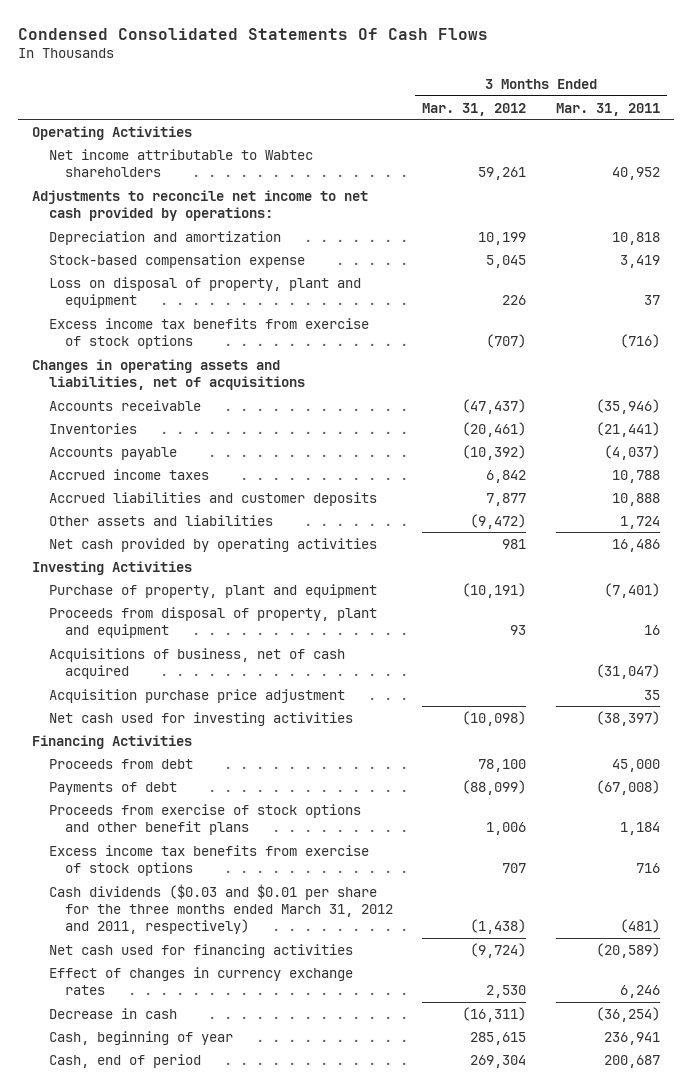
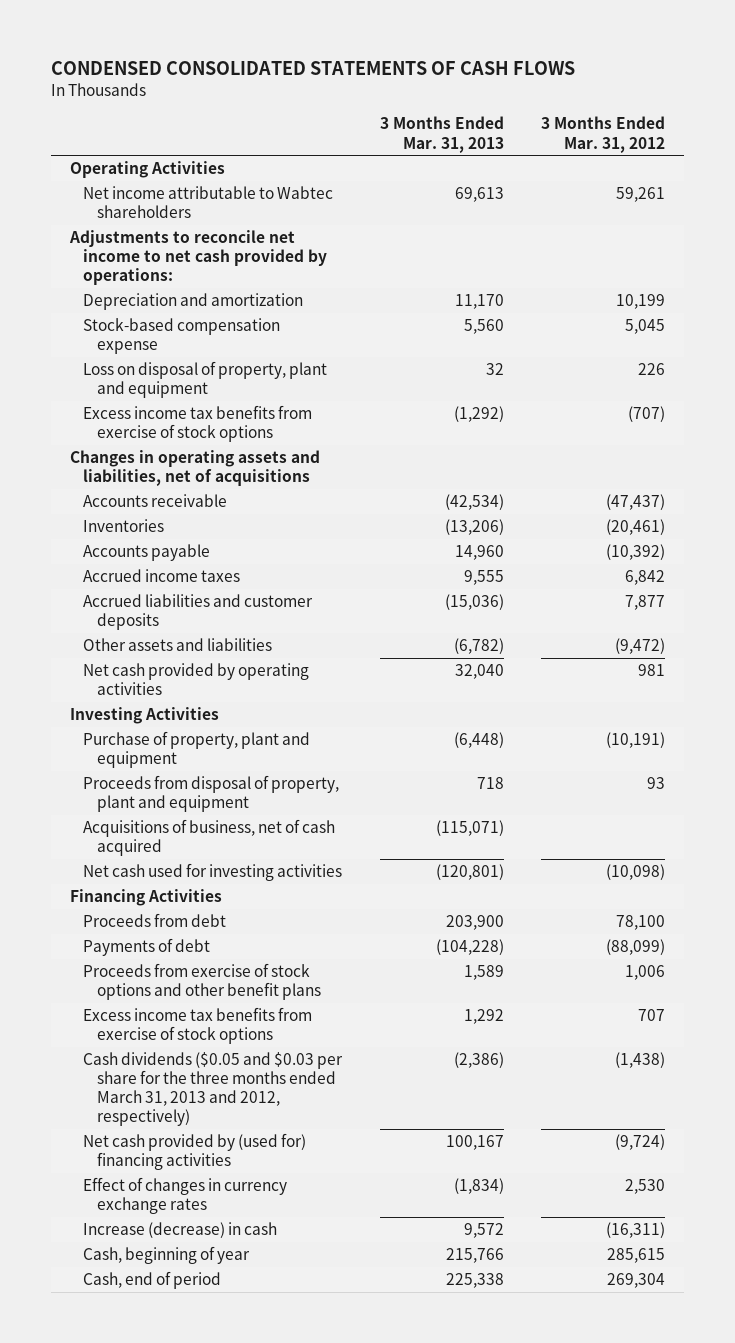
- Condensed Consolidated Statements Of Cash Flows
+ CONDENSED CONSOLIDATED STATEMENTS OF CASH FLOWS
- | 3 Months Ended Mar. 31, 2012 | 3 Months Ended Mar. 31, 2011
+ | 3 Months Ended Mar. 31, 2013 | 3 Months Ended Mar. 31, 2012
- Acquisition purchase price adjustment | | 35
- Cash dividends ($0.03 and $0.01 per share for the three months ended March 31, 2012 and 2011, respectively) | (1,438) | (481)
- Net cash used for financing activities | (9,724) | (20,589)
+ Cash dividends ($0.05 and $0.03 per share for the three months ended March 31, 2013 and 2012, respectively) | (2,386) | (1,438)
+ Net cash provided by (used for) financing activities | 100,167 | (9,724)
- Decrease in cash | (16,311) | (36,254)
+ Increase (decrease) in cash | 9,572 | (16,311)

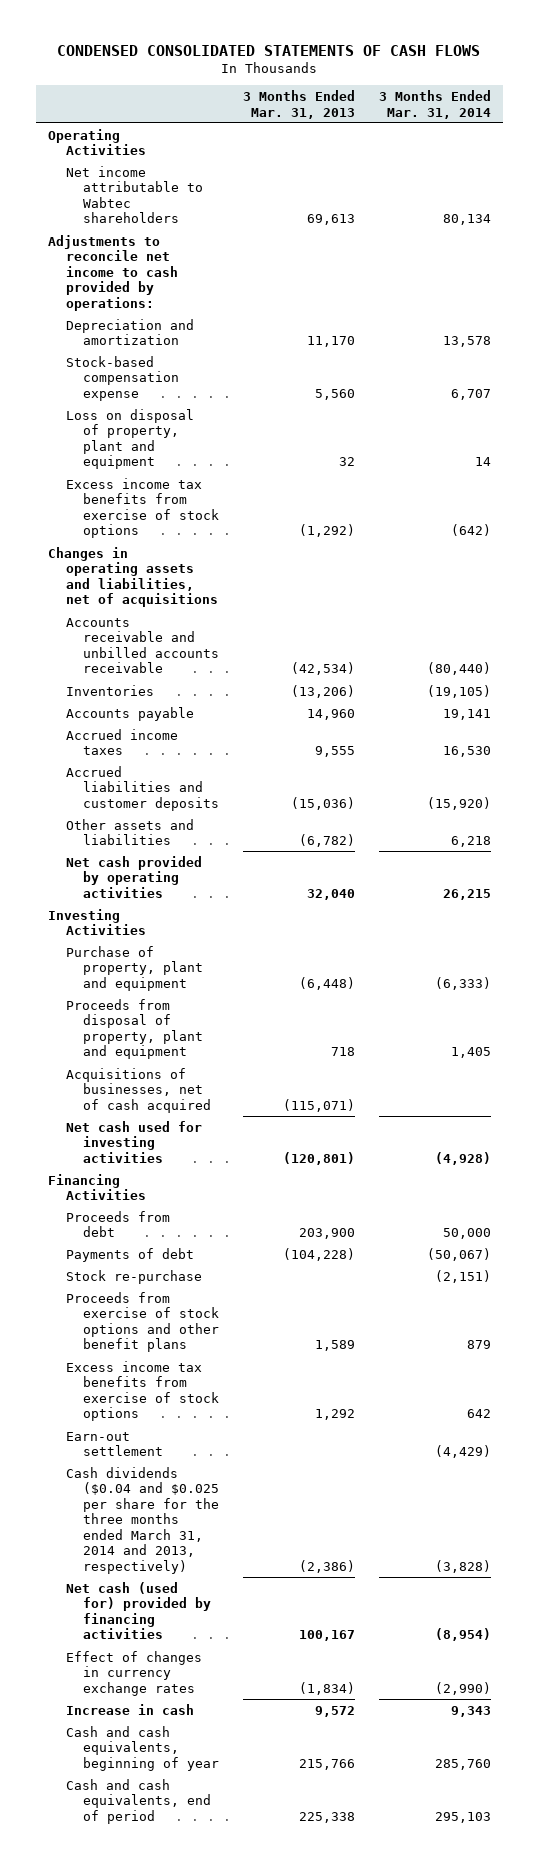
- | 3 Months Ended Mar. 31, 2013 | 3 Months Ended Mar. 31, 2012
+ | 3 Months Ended Mar. 31, 2013 | 3 Months Ended Mar. 31, 2014
- Adjustments to reconcile net income to net cash provided by operations:
+ Adjustments to reconcile net income to cash provided by operations:
- Accounts receivable | (42,534) | (47,437)
+ Accounts receivable and unbilled accounts receivable | (42,534) | (80,440)
- Acquisitions of business, net of cash acquired | (115,071) |
+ Acquisitions of businesses, net of cash acquired | (115,071) |
+ Stock re-purchase | | (2,151)
- Cash dividends ($0.05 and $0.03 per share for the three months ended March 31, 2013 and 2012, respectively) | (2,386) | (1,438)
- Net cash provided by (used for) financing activities | 100,167 | (9,724)
+ Earn-out settlement | | (4,429)
+ Cash dividends ($0.04 and $0.025 per share for the three months ended March 31, 2014 and 2013, respectively) | (2,386) | (3,828)
+ Net cash (used for) provided by financing activities | 100,167 | (8,954)
- Increase (decrease) in cash | 9,572 | (16,311)
- Cash, beginning of year | 215,766 | 285,615
- Cash, end of period | 225,338 | 269,304
+ Increase in cash | 9,572 | 9,343
+ Cash and cash equivalents, beginning of year | 215,766 | 285,760
+ Cash and cash equivalents, end of period | 225,338 | 295,103

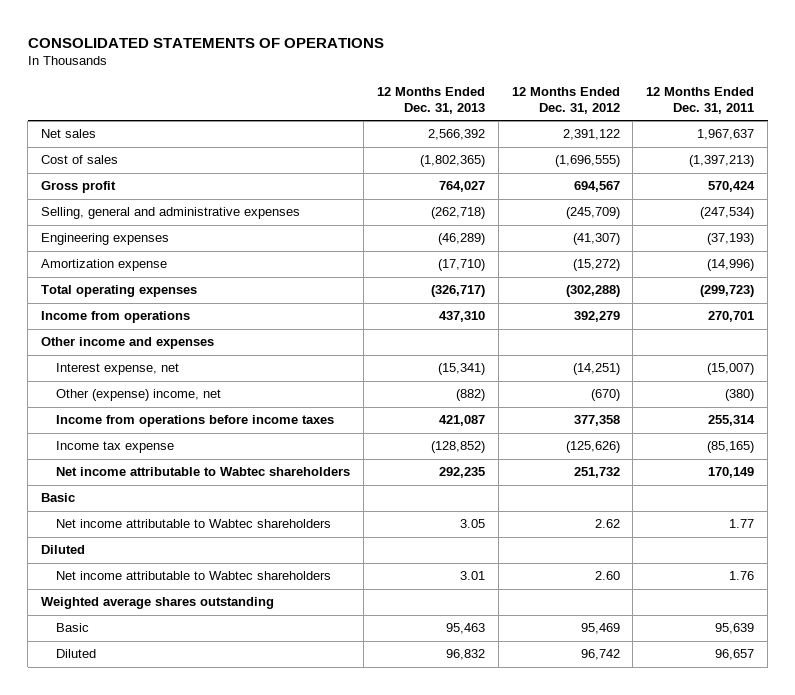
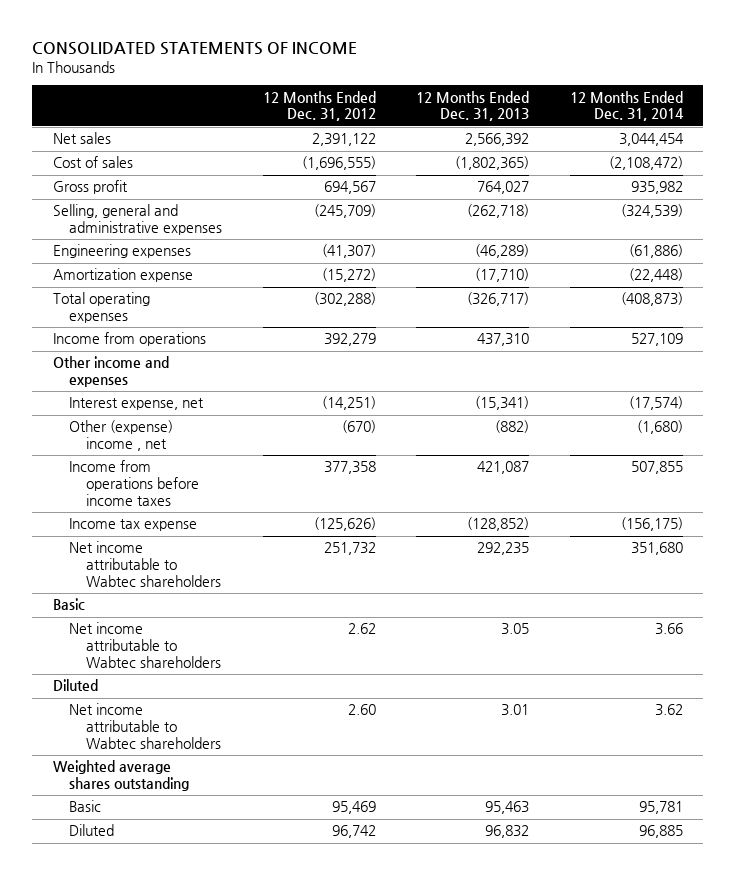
- CONSOLIDATED STATEMENTS OF OPERATIONS
+ CONSOLIDATED STATEMENTS OF INCOME
- | 12 Months Ended Dec. 31, 2013 | 12 Months Ended Dec. 31, 2012 | 12 Months Ended Dec. 31, 2011
+ | 12 Months Ended Dec. 31, 2012 | 12 Months Ended Dec. 31, 2013 | 12 Months Ended Dec. 31, 2014
- Other (expense) income, net | (882) | (670) | (380)
+ Other (expense) income , net | (670) | (882) | (1,680)

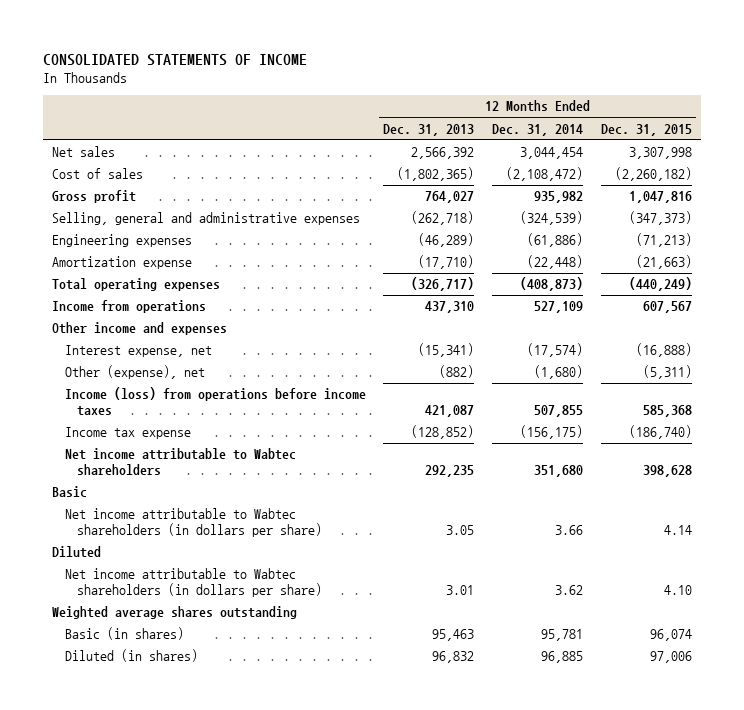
- | 12 Months Ended Dec. 31, 2012 | 12 Months Ended Dec. 31, 2013 | 12 Months Ended Dec. 31, 2014
+ | 12 Months Ended Dec. 31, 2013 | 12 Months Ended Dec. 31, 2014 | 12 Months Ended Dec. 31, 2015
- Other (expense) income , net | (670) | (882) | (1,680)
- Income from operations before income taxes | 377,358 | 421,087 | 507,855
+ Other (expense), net | (882) | (1,680) | (5,311)
+ Income (loss) from operations before income taxes | 421,087 | 507,855 | 585,368
- Net income attributable to Wabtec shareholders | 2.62 | 3.05 | 3.66
+ Net income attributable to Wabtec shareholders (in dollars per share) | 3.05 | 3.66 | 4.14
- Net income attributable to Wabtec shareholders | 2.60 | 3.01 | 3.62
+ Net income attributable to Wabtec shareholders (in dollars per share) | 3.01 | 3.62 | 4.10
- Basic | 95,469 | 95,463 | 95,781
- Diluted | 96,742 | 96,832 | 96,885
+ Basic (in shares) | 95,463 | 95,781 | 96,074
+ Diluted (in shares) | 96,832 | 96,885 | 97,006

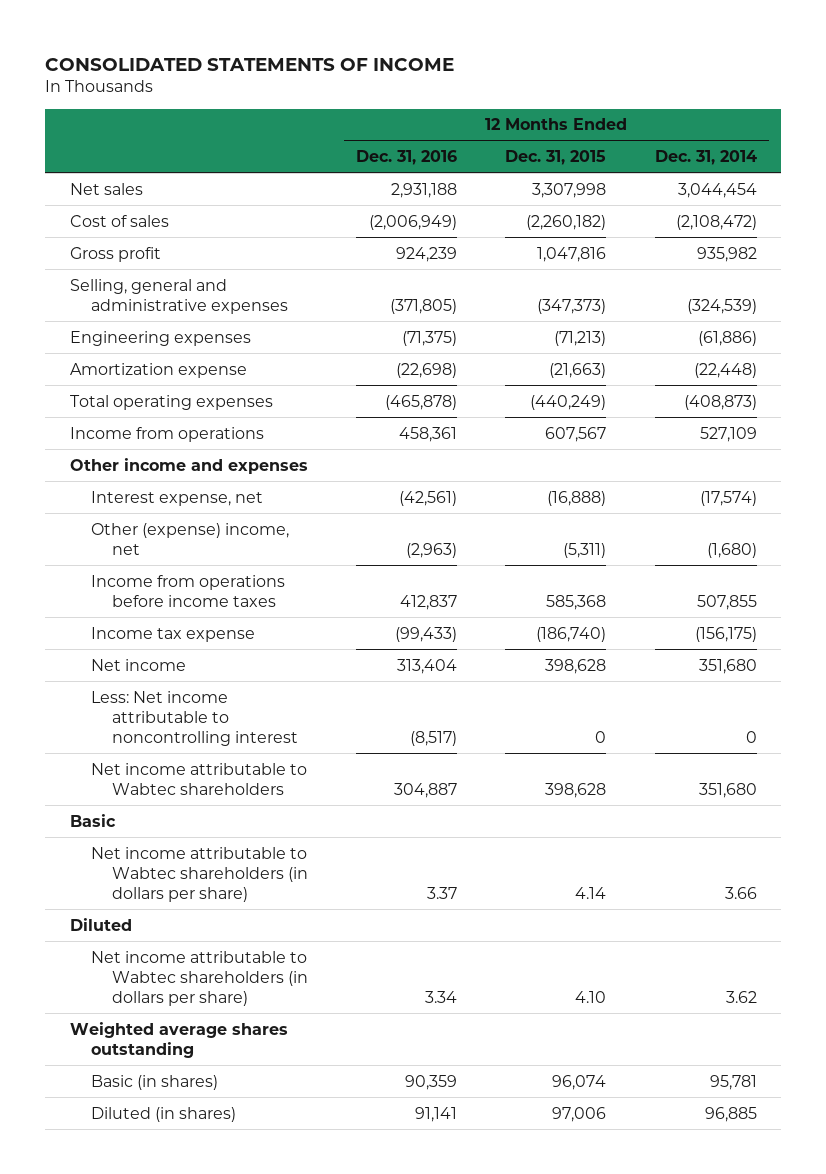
- | 12 Months Ended Dec. 31, 2013 | 12 Months Ended Dec. 31, 2014 | 12 Months Ended Dec. 31, 2015
+ | 12 Months Ended Dec. 31, 2016 | 12 Months Ended Dec. 31, 2015 | 12 Months Ended Dec. 31, 2014
- Other (expense), net | (882) | (1,680) | (5,311)
- Income (loss) from operations before income taxes | 421,087 | 507,855 | 585,368
+ Other (expense) income, net | (2,963) | (5,311) | (1,680)
+ Income from operations before income taxes | 412,837 | 585,368 | 507,855
+ Net income | 313,404 | 398,628 | 351,680
+ Less: Net income attributable to noncontrolling interest | (8,517) | 0 | 0

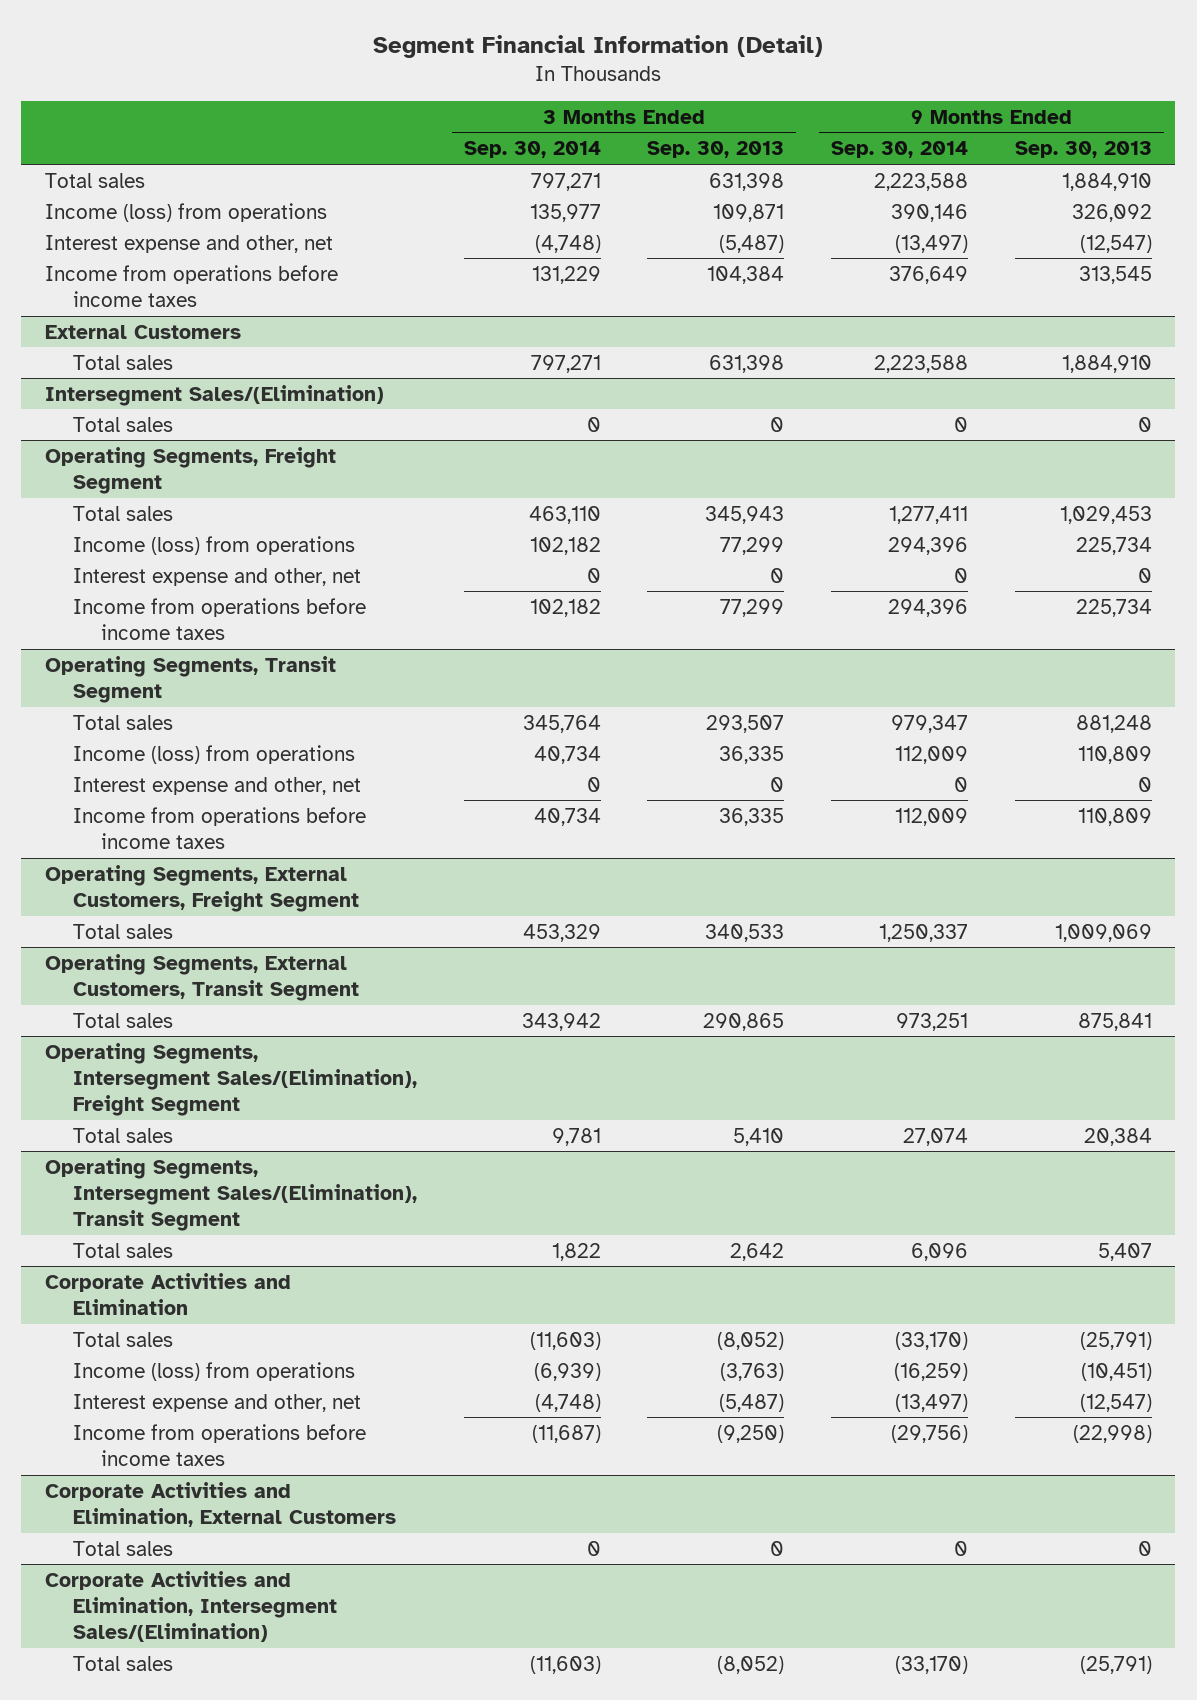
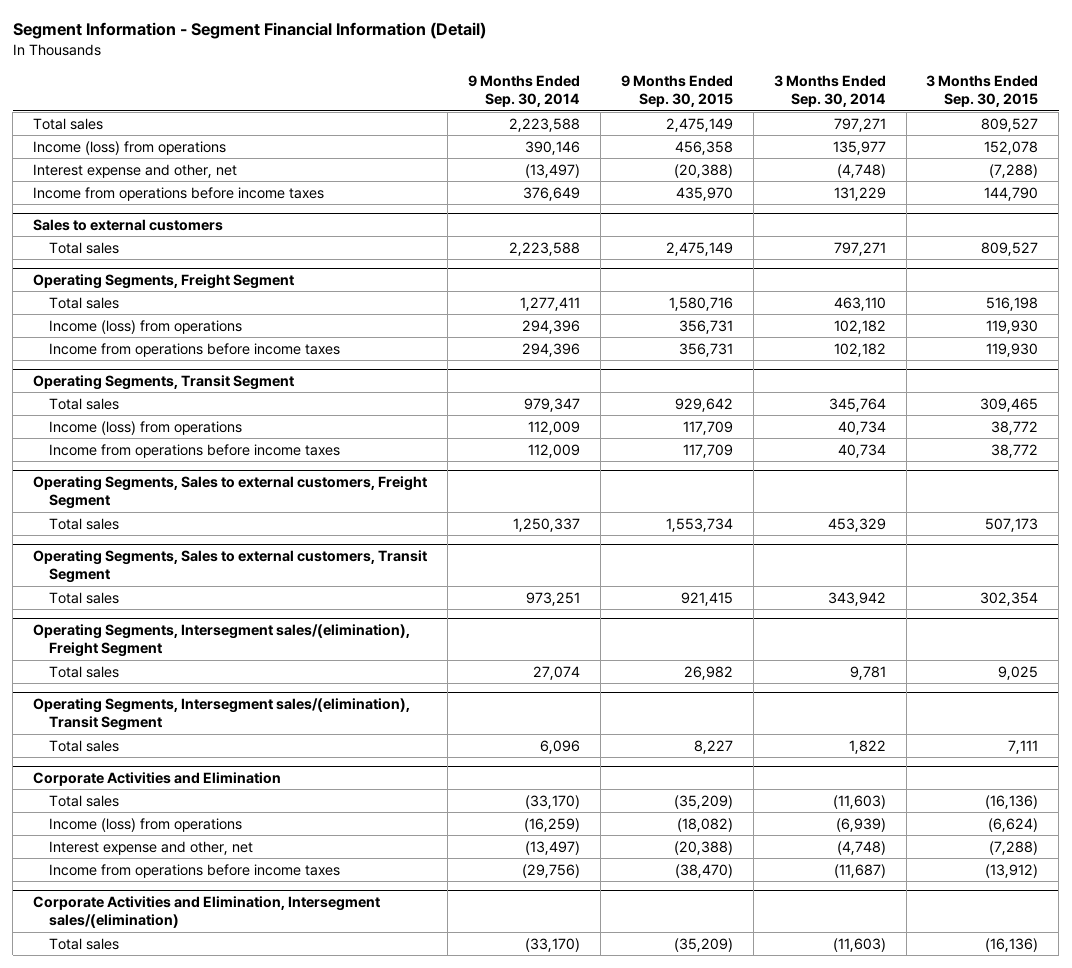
- Segment Financial Information (Detail)
+ Segment Information - Segment Financial Information (Detail)
- | 3 Months Ended Sep. 30, 2014 | 3 Months Ended Sep. 30, 2013 | 9 Months Ended Sep. 30, 2014 | 9 Months Ended Sep. 30, 2013
+ | 9 Months Ended Sep. 30, 2014 | 9 Months Ended Sep. 30, 2015 | 3 Months Ended Sep. 30, 2014 | 3 Months Ended Sep. 30, 2015
- External Customers
+ Sales to external customers
- Intersegment Sales/(Elimination)
- Total sales | 0 | 0 | 0 | 0
@ Operating Segments, Freight Segment
- Interest expense and other, net | 0 | 0 | 0 | 0
@ Operating Segments, Transit Segment
- Interest expense and other, net | 0 | 0 | 0 | 0
- Operating Segments, External Customers, Freight Segment
+ Operating Segments, Sales to external customers, Freight Segment
- Operating Segments, External Customers, Transit Segment
+ Operating Segments, Sales to external customers, Transit Segment
- Operating Segments, Intersegment Sales/(Elimination), Freight Segment
+ Operating Segments, Intersegment sales/(elimination), Freight Segment
- Operating Segments, Intersegment Sales/(Elimination), Transit Segment
+ Operating Segments, Intersegment sales/(elimination), Transit Segment
- Corporate Activities and Elimination, External Customers
- Total sales | 0 | 0 | 0 | 0
- Corporate Activities and Elimination, Intersegment Sales/(Elimination)
+ Corporate Activities and Elimination, Intersegment sales/(elimination)

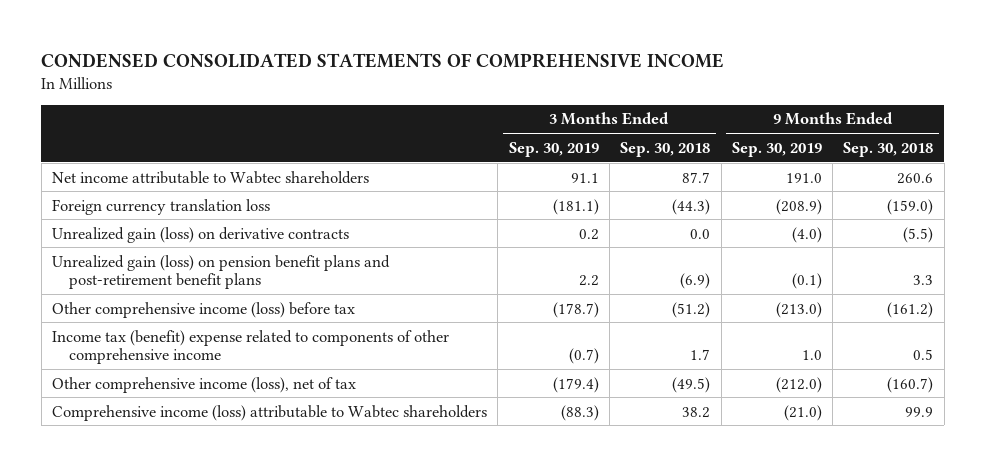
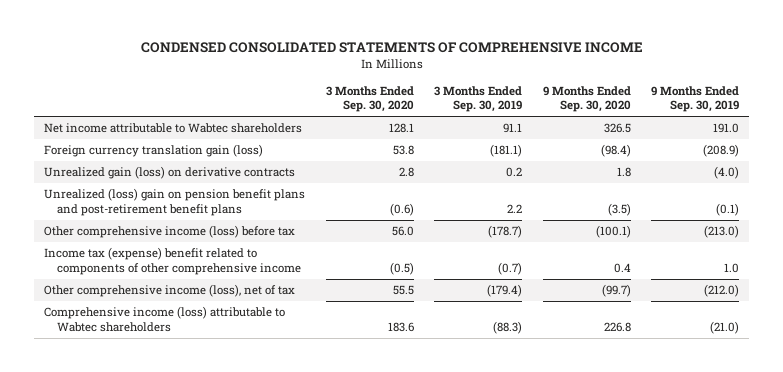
- | 3 Months Ended Sep. 30, 2019 | 3 Months Ended Sep. 30, 2018 | 9 Months Ended Sep. 30, 2019 | 9 Months Ended Sep. 30, 2018
+ | 3 Months Ended Sep. 30, 2020 | 3 Months Ended Sep. 30, 2019 | 9 Months Ended Sep. 30, 2020 | 9 Months Ended Sep. 30, 2019
- Foreign currency translation loss | (181.1) | (44.3) | (208.9) | (159.0)
+ Foreign currency translation gain (loss) | 53.8 | (181.1) | (98.4) | (208.9)
- Unrealized gain (loss) on pension benefit plans and post-retirement benefit plans | 2.2 | (6.9) | (0.1) | 3.3
+ Unrealized (loss) gain on pension benefit plans and post-retirement benefit plans | (0.6) | 2.2 | (3.5) | (0.1)
- Income tax (benefit) expense related to components of other comprehensive income | (0.7) | 1.7 | 1.0 | 0.5
+ Income tax (expense) benefit related to components of other comprehensive income | (0.5) | (0.7) | 0.4 | 1.0

